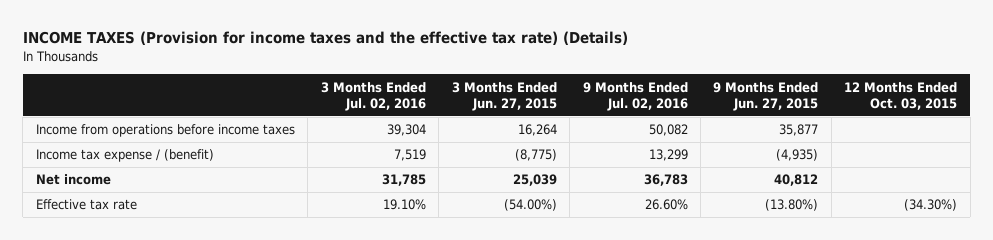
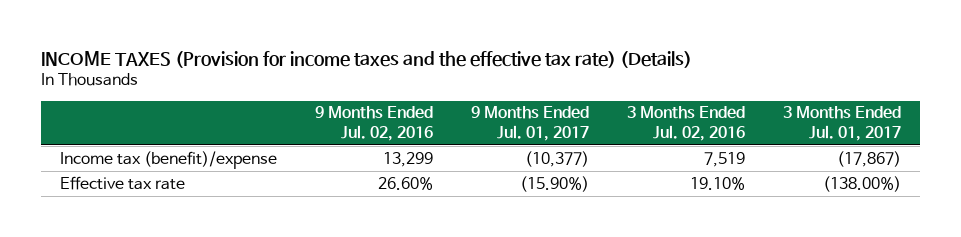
- | 3 Months Ended Jul. 02, 2016 | 3 Months Ended Jun. 27, 2015 | 9 Months Ended Jul. 02, 2016 | 9 Months Ended Jun. 27, 2015 | 12 Months Ended Oct. 03, 2015
+ | 9 Months Ended Jul. 02, 2016 | 9 Months Ended Jul. 01, 2017 | 3 Months Ended Jul. 02, 2016 | 3 Months Ended Jul. 01, 2017
- Income from operations before income taxes | 39,304 | 16,264 | 50,082 | 35,877 |
- Income tax expense / (benefit) | 7,519 | (8,775) | 13,299 | (4,935) |
- Net income | 31,785 | 25,039 | 36,783 | 40,812 |
+ Income tax (benefit)/expense | 13,299 | (10,377) | 7,519 | (17,867)

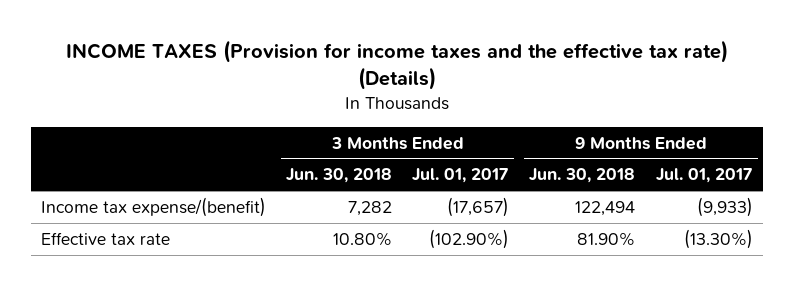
- | 9 Months Ended Jul. 02, 2016 | 9 Months Ended Jul. 01, 2017 | 3 Months Ended Jul. 02, 2016 | 3 Months Ended Jul. 01, 2017
+ | 3 Months Ended Jun. 30, 2018 | 3 Months Ended Jul. 01, 2017 | 9 Months Ended Jun. 30, 2018 | 9 Months Ended Jul. 01, 2017
- Income tax (benefit)/expense | 13,299 | (10,377) | 7,519 | (17,867)
- Effective tax rate | 26.60% | (15.90%) | 19.10% | (138.00%)
+ Income tax expense/(benefit) | 7,282 | (17,657) | 122,494 | (9,933)
+ Effective tax rate | 10.80% | (102.90%) | 81.90% | (13.30%)

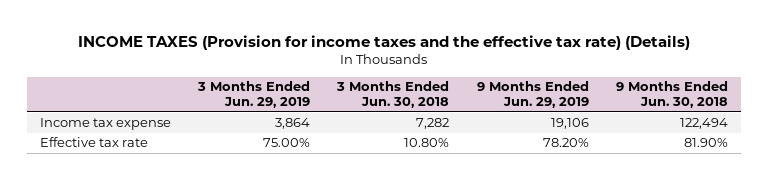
- | 3 Months Ended Jun. 30, 2018 | 3 Months Ended Jul. 01, 2017 | 9 Months Ended Jun. 30, 2018 | 9 Months Ended Jul. 01, 2017
+ | 3 Months Ended Jun. 29, 2019 | 3 Months Ended Jun. 30, 2018 | 9 Months Ended Jun. 29, 2019 | 9 Months Ended Jun. 30, 2018
- Income tax expense/(benefit) | 7,282 | (17,657) | 122,494 | (9,933)
+ Income tax expense | 3,864 | 7,282 | 19,106 | 122,494

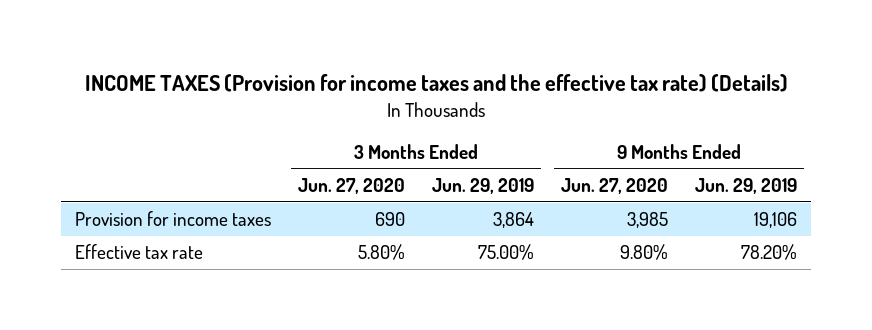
- | 3 Months Ended Jun. 29, 2019 | 3 Months Ended Jun. 30, 2018 | 9 Months Ended Jun. 29, 2019 | 9 Months Ended Jun. 30, 2018
+ | 3 Months Ended Jun. 27, 2020 | 3 Months Ended Jun. 29, 2019 | 9 Months Ended Jun. 27, 2020 | 9 Months Ended Jun. 29, 2019
- Income tax expense | 3,864 | 7,282 | 19,106 | 122,494
+ Provision for income taxes | 690 | 3,864 | 3,985 | 19,106

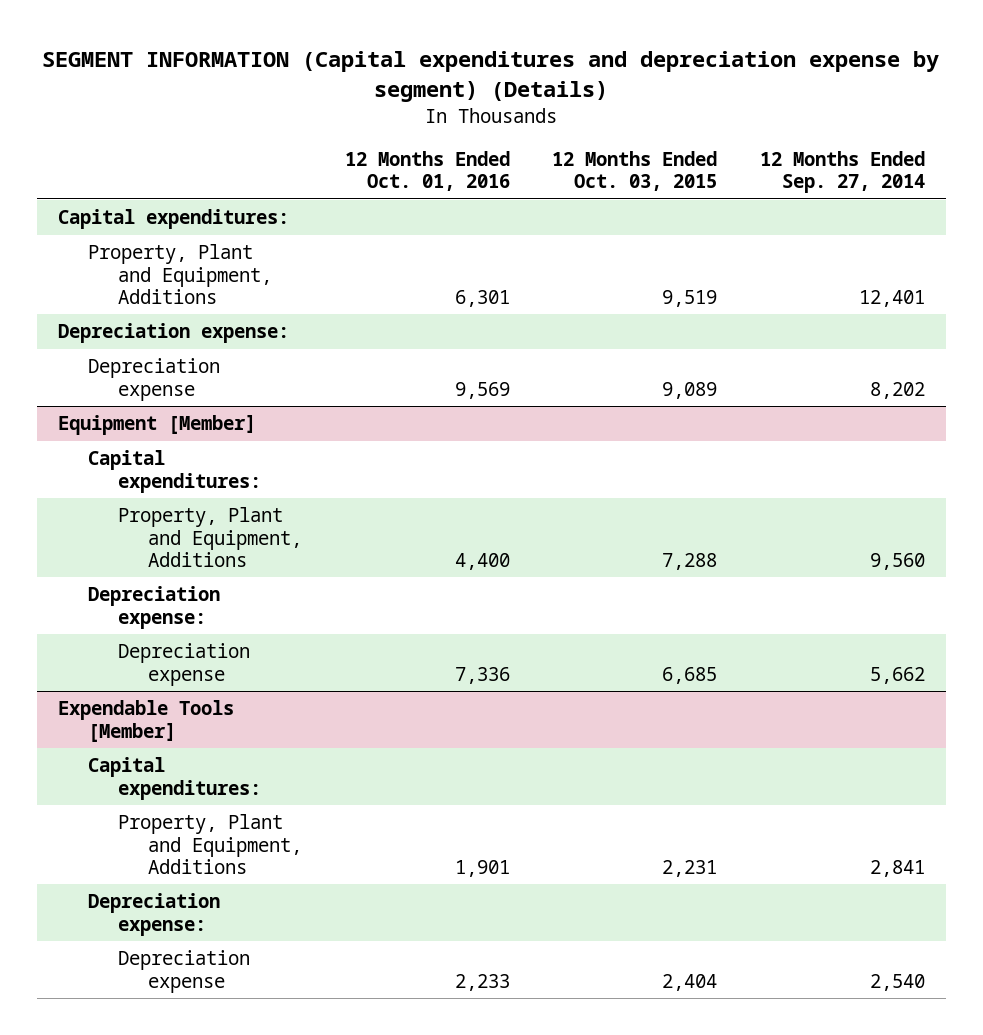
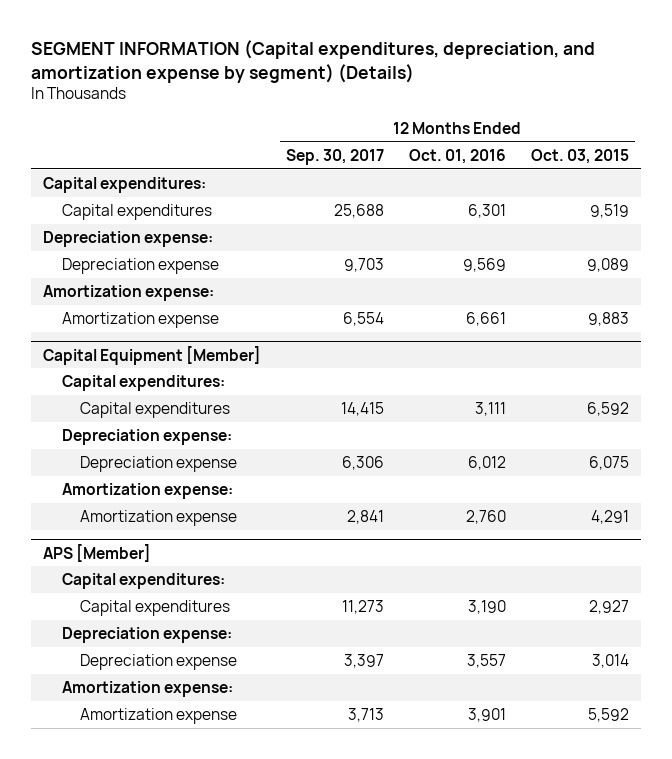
- SEGMENT INFORMATION (Capital expenditures and depreciation expense by segment) (Details)
+ SEGMENT INFORMATION (Capital expenditures, depreciation, and amortization expense by segment) (Details)
- | 12 Months Ended Oct. 01, 2016 | 12 Months Ended Oct. 03, 2015 | 12 Months Ended Sep. 27, 2014
+ | 12 Months Ended Sep. 30, 2017 | 12 Months Ended Oct. 01, 2016 | 12 Months Ended Oct. 03, 2015
- Property, Plant and Equipment, Additions | 6,301 | 9,519 | 12,401
+ Capital expenditures | 25,688 | 6,301 | 9,519
- Equipment [Member]
+ Amortization expense:
+ Amortization expense | 6,554 | 6,661 | 9,883
+ Capital Equipment [Member]
- Property, Plant and Equipment, Additions | 4,400 | 7,288 | 9,560
+ Capital expenditures | 14,415 | 3,111 | 6,592
- Depreciation expense | 7,336 | 6,685 | 5,662
- Expendable Tools [Member]
+ Depreciation expense | 6,306 | 6,012 | 6,075
+ Amortization expense:
+ Amortization expense | 2,841 | 2,760 | 4,291
+ APS [Member]
- Property, Plant and Equipment, Additions | 1,901 | 2,231 | 2,841
+ Capital expenditures | 11,273 | 3,190 | 2,927
- Depreciation expense | 2,233 | 2,404 | 2,540
+ Depreciation expense | 3,397 | 3,557 | 3,014
+ Amortization expense:
+ Amortization expense | 3,713 | 3,901 | 5,592

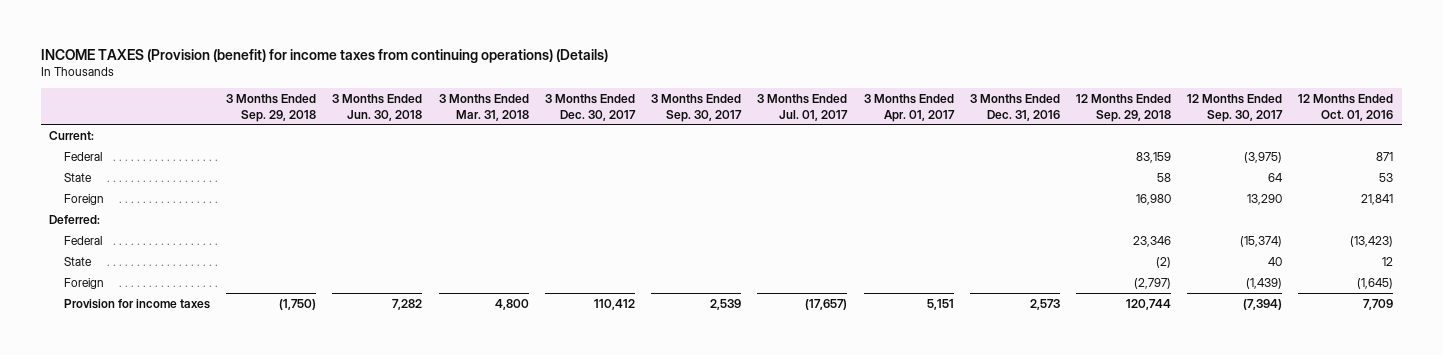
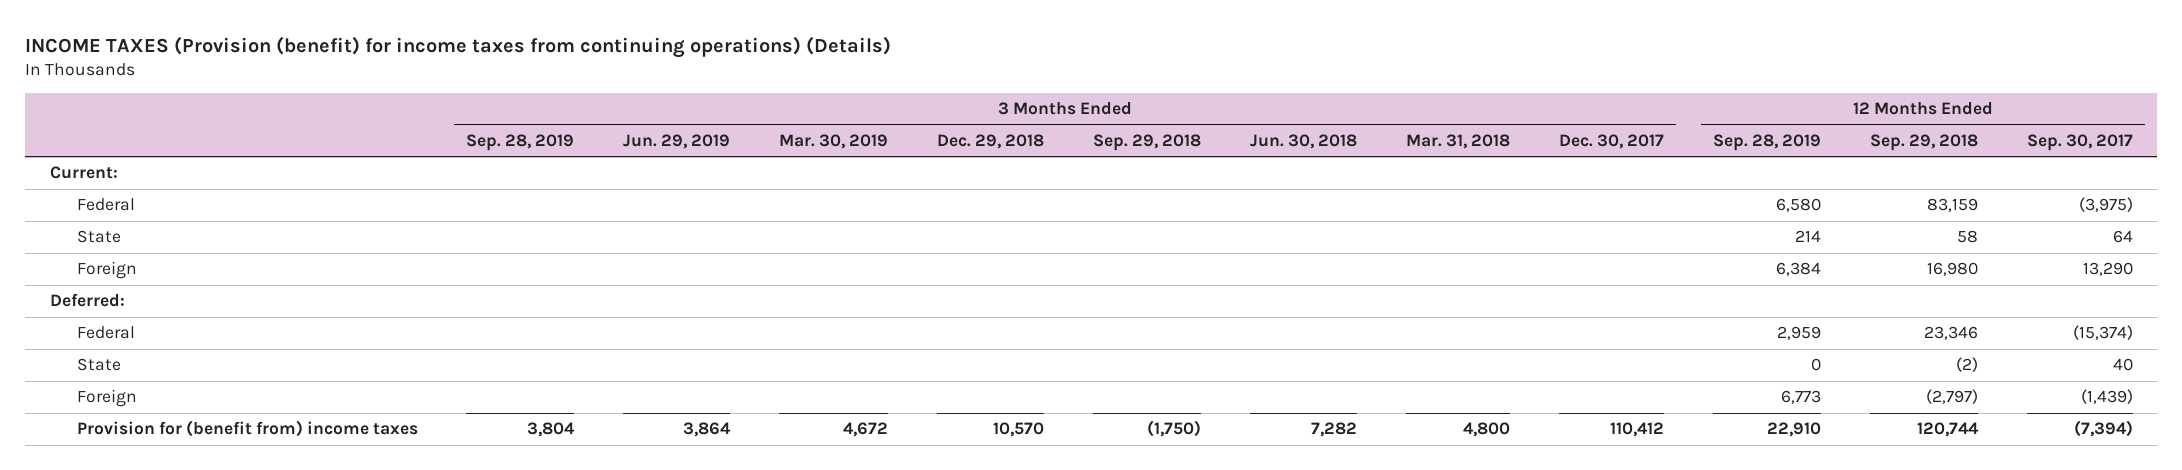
- | 3 Months Ended Sep. 29, 2018 | 3 Months Ended Jun. 30, 2018 | 3 Months Ended Mar. 31, 2018 | 3 Months Ended Dec. 30, 2017 | 3 Months Ended Sep. 30, 2017 | 3 Months Ended Jul. 01, 2017 | 3 Months Ended Apr. 01, 2017 | 3 Months Ended Dec. 31, 2016 | 12 Months Ended Sep. 29, 2018 | 12 Months Ended Sep. 30, 2017 | 12 Months Ended Oct. 01, 2016
+ | 3 Months Ended Sep. 28, 2019 | 3 Months Ended Jun. 29, 2019 | 3 Months Ended Mar. 30, 2019 | 3 Months Ended Dec. 29, 2018 | 3 Months Ended Sep. 29, 2018 | 3 Months Ended Jun. 30, 2018 | 3 Months Ended Mar. 31, 2018 | 3 Months Ended Dec. 30, 2017 | 12 Months Ended Sep. 28, 2019 | 12 Months Ended Sep. 29, 2018 | 12 Months Ended Sep. 30, 2017
- Provision for income taxes | (1,750) | 7,282 | 4,800 | 110,412 | 2,539 | (17,657) | 5,151 | 2,573 | 120,744 | (7,394) | 7,709
+ Provision for (benefit from) income taxes | 3,804 | 3,864 | 4,672 | 10,570 | (1,750) | 7,282 | 4,800 | 110,412 | 22,910 | 120,744 | (7,394)

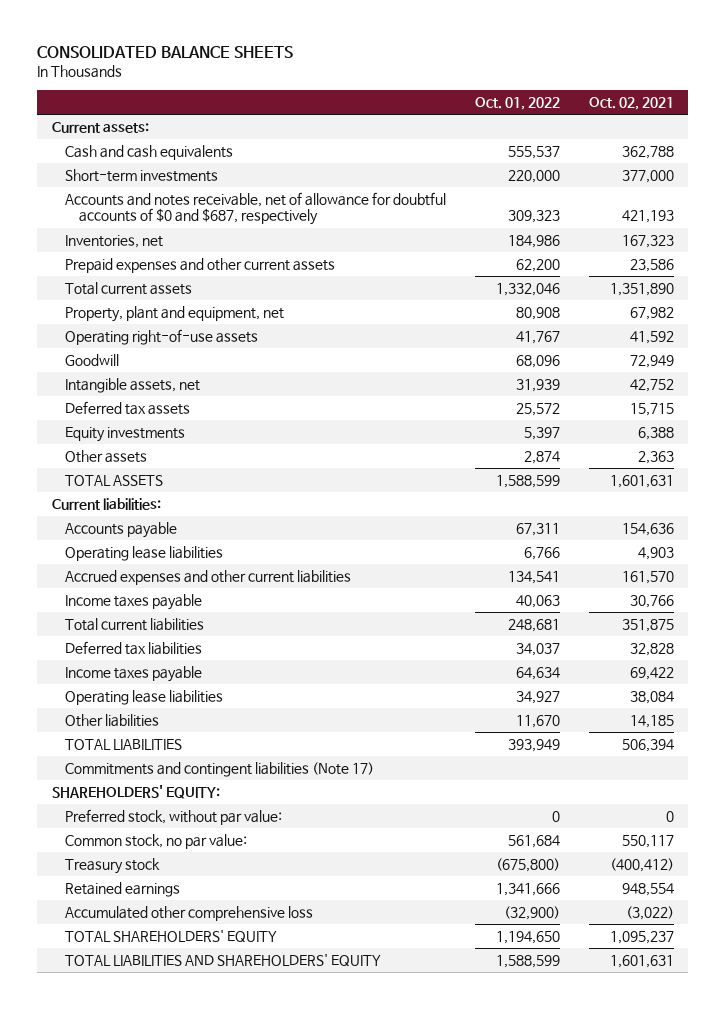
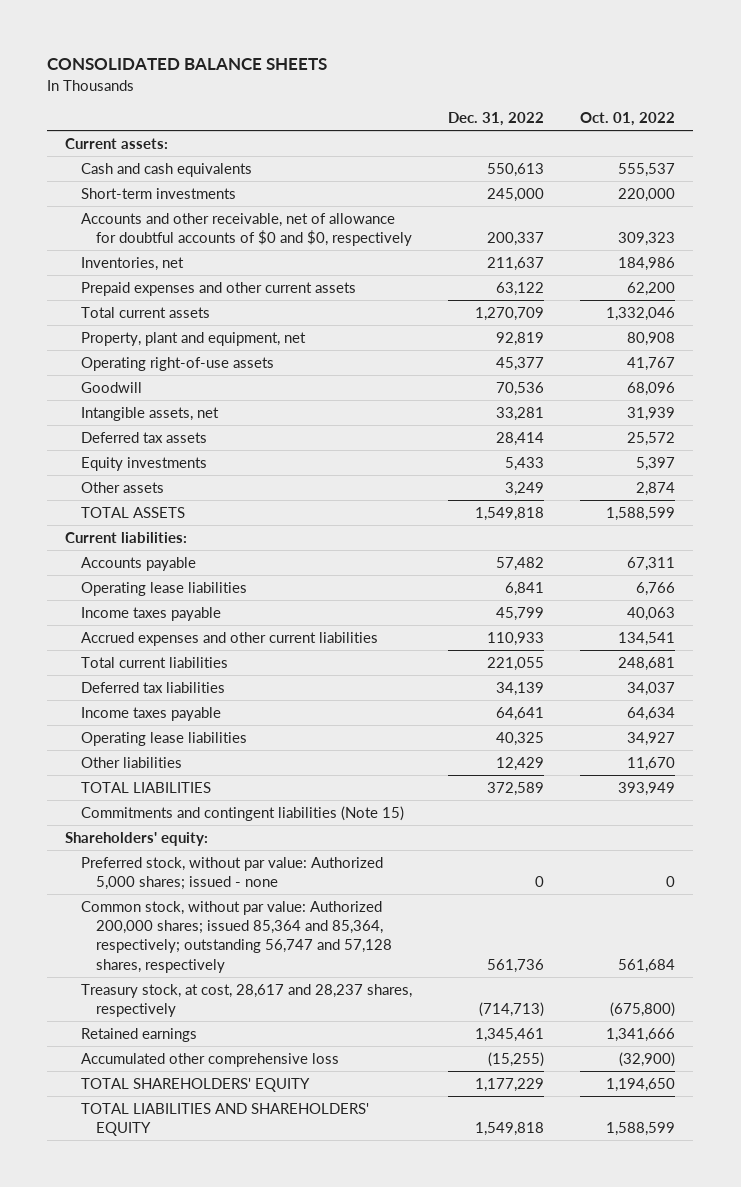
- | Oct. 01, 2022 | Oct. 02, 2021
+ | Dec. 31, 2022 | Oct. 01, 2022
- Accounts and notes receivable, net of allowance for doubtful accounts of $0 and $687, respectively | 309,323 | 421,193
+ Accounts and other receivable, net of allowance for doubtful accounts of $0 and $0, respectively | 200,337 | 309,323
moved down: Accrued expenses and other current liabilities | 110,933 | 134,541
- Commitments and contingent liabilities (Note 17)
- SHAREHOLDERS' EQUITY:
- Preferred stock, without par value: | 0 | 0
- Common stock, no par value: | 561,684 | 550,117
- Treasury stock | (675,800) | (400,412)
+ Commitments and contingent liabilities (Note 15)
+ Shareholders' equity:
+ Preferred stock, without par value: Authorized 5,000 shares; issued - none | 0 | 0
+ Common stock, without par value: Authorized 200,000 shares; issued 85,364 and 85,364, respectively; outstanding 56,747 and 57,128 shares, respectively | 561,736 | 561,684
+ Treasury stock, at cost, 28,617 and 28,237 shares, respectively | (714,713) | (675,800)

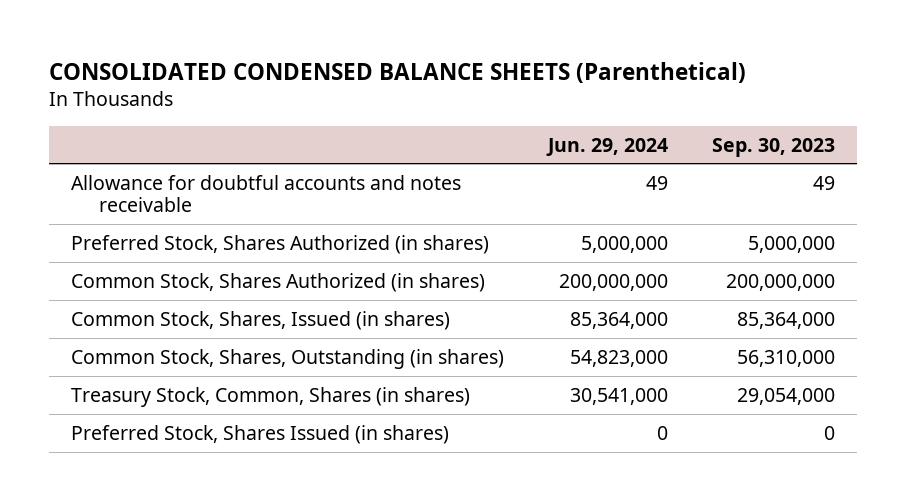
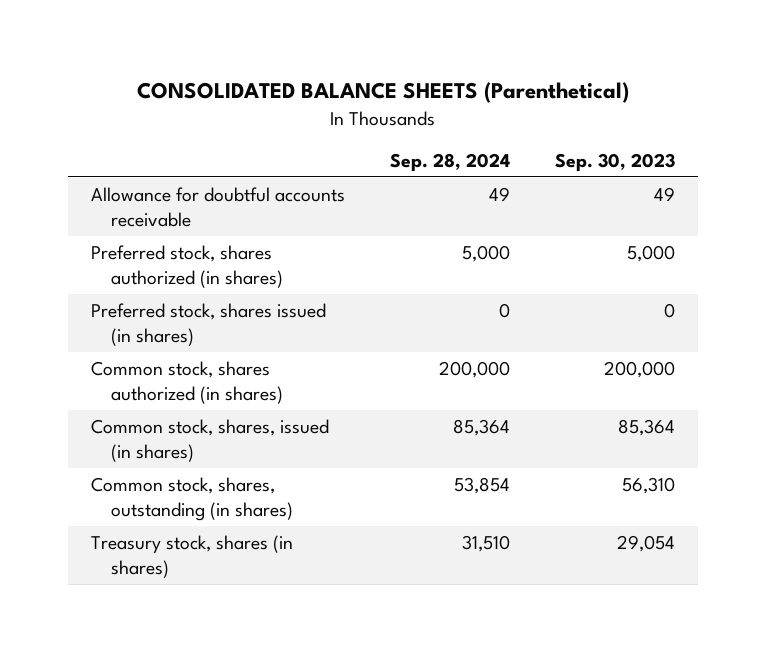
- CONSOLIDATED CONDENSED BALANCE SHEETS (Parenthetical)
+ CONSOLIDATED BALANCE SHEETS (Parenthetical)
- | Jun. 29, 2024 | Sep. 30, 2023
+ | Sep. 28, 2024 | Sep. 30, 2023
- Allowance for doubtful accounts and notes receivable | 49 | 49
- Preferred Stock, Shares Authorized (in shares) | 5,000,000 | 5,000,000
- Common Stock, Shares Authorized (in shares) | 200,000,000 | 200,000,000
- Common Stock, Shares, Issued (in shares) | 85,364,000 | 85,364,000
- Common Stock, Shares, Outstanding (in shares) | 54,823,000 | 56,310,000
- Treasury Stock, Common, Shares (in shares) | 30,541,000 | 29,054,000
- Preferred Stock, Shares Issued (in shares) | 0 | 0
+ Allowance for doubtful accounts receivable | 49 | 49
+ Preferred stock, shares authorized (in shares) | 5,000 | 5,000
+ Preferred stock, shares issued (in shares) | 0 | 0
+ Common stock, shares authorized (in shares) | 200,000 | 200,000
+ Common stock, shares, issued (in shares) | 85,364 | 85,364
+ Common stock, shares, outstanding (in shares) | 53,854 | 56,310
+ Treasury stock, shares (in shares) | 31,510 | 29,054

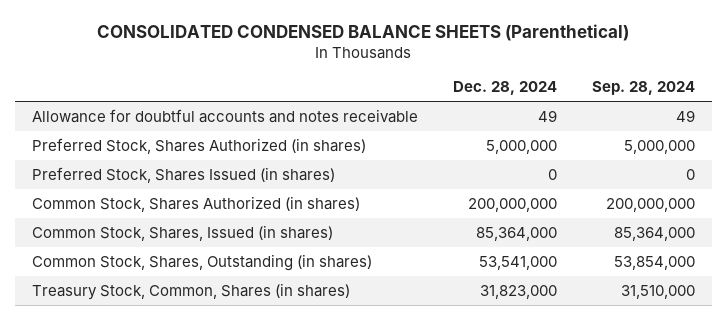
- CONSOLIDATED BALANCE SHEETS (Parenthetical)
+ CONSOLIDATED CONDENSED BALANCE SHEETS (Parenthetical)
- | Sep. 28, 2024 | Sep. 30, 2023
+ | Dec. 28, 2024 | Sep. 28, 2024
- Allowance for doubtful accounts receivable | 49 | 49
- Preferred stock, shares authorized (in shares) | 5,000 | 5,000
- Preferred stock, shares issued (in shares) | 0 | 0
- Common stock, shares authorized (in shares) | 200,000 | 200,000
- Common stock, shares, issued (in shares) | 85,364 | 85,364
- Common stock, shares, outstanding (in shares) | 53,854 | 56,310
- Treasury stock, shares (in shares) | 31,510 | 29,054
+ Allowance for doubtful accounts and notes receivable | 49 | 49
+ Preferred Stock, Shares Authorized (in shares) | 5,000,000 | 5,000,000
+ Preferred Stock, Shares Issued (in shares) | 0 | 0
+ Common Stock, Shares Authorized (in shares) | 200,000,000 | 200,000,000
+ Common Stock, Shares, Issued (in shares) | 85,364,000 | 85,364,000
+ Common Stock, Shares, Outstanding (in shares) | 53,541,000 | 53,854,000
+ Treasury Stock, Common, Shares (in shares) | 31,823,000 | 31,510,000

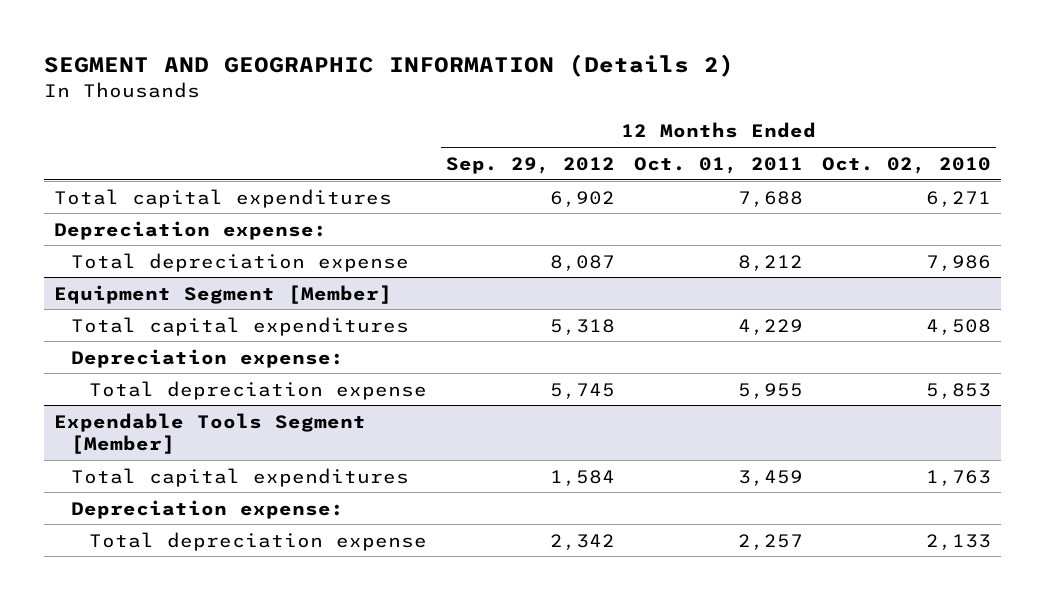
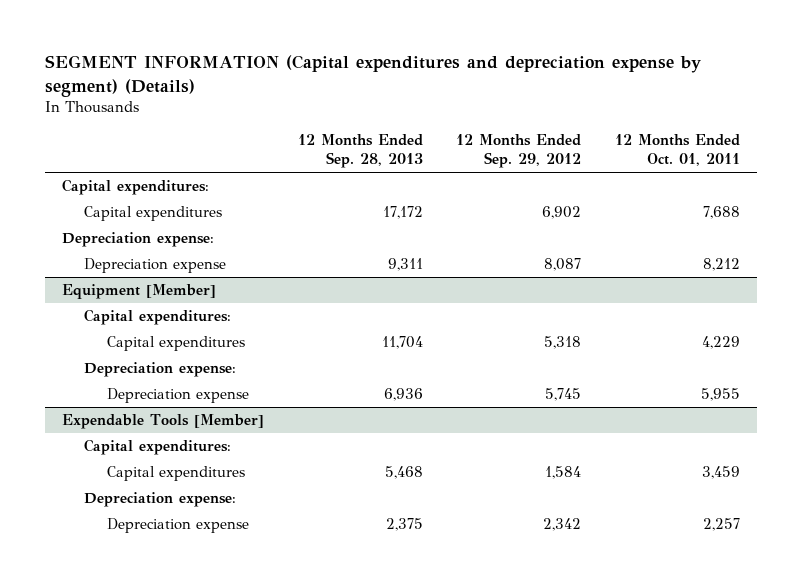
- SEGMENT AND GEOGRAPHIC INFORMATION (Details 2)
+ SEGMENT INFORMATION (Capital expenditures and depreciation expense by segment) (Details)
- | 12 Months Ended Sep. 29, 2012 | 12 Months Ended Oct. 01, 2011 | 12 Months Ended Oct. 02, 2010
+ | 12 Months Ended Sep. 28, 2013 | 12 Months Ended Sep. 29, 2012 | 12 Months Ended Oct. 01, 2011
- Total capital expenditures | 6,902 | 7,688 | 6,271
+ Capital expenditures:
+ Capital expenditures | 17,172 | 6,902 | 7,688
- Total depreciation expense | 8,087 | 8,212 | 7,986
- Equipment Segment [Member]
- Total capital expenditures | 5,318 | 4,229 | 4,508
+ Depreciation expense | 9,311 | 8,087 | 8,212
+ Equipment [Member]
+ Capital expenditures:
+ Capital expenditures | 11,704 | 5,318 | 4,229
- Total depreciation expense | 5,745 | 5,955 | 5,853
- Expendable Tools Segment [Member]
- Total capital expenditures | 1,584 | 3,459 | 1,763
+ Depreciation expense | 6,936 | 5,745 | 5,955
+ Expendable Tools [Member]
+ Capital expenditures:
+ Capital expenditures | 5,468 | 1,584 | 3,459
- Total depreciation expense | 2,342 | 2,257 | 2,133
+ Depreciation expense | 2,375 | 2,342 | 2,257

